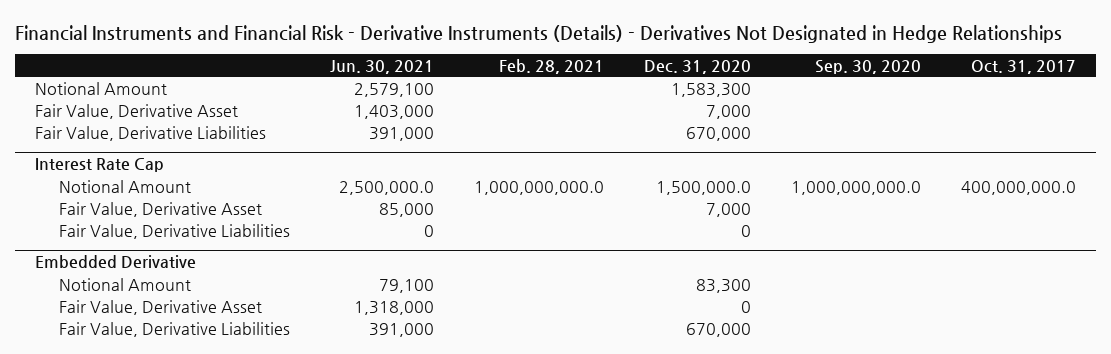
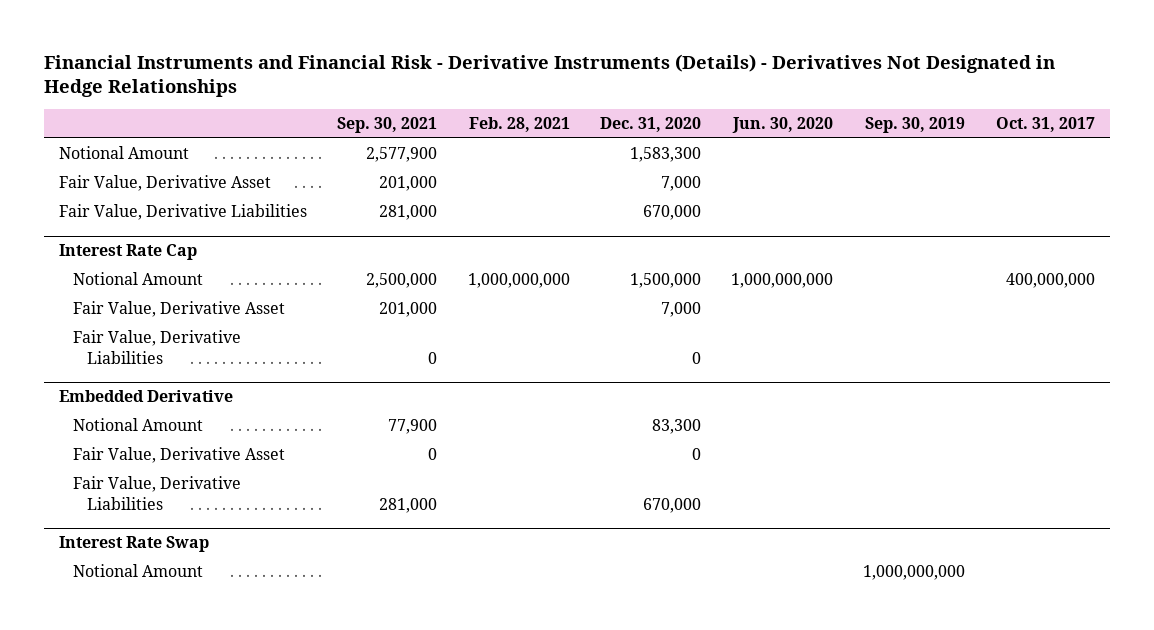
- | Jun. 30, 2021 | Feb. 28, 2021 | Dec. 31, 2020 | Sep. 30, 2020 | Oct. 31, 2017
+ | Sep. 30, 2021 | Feb. 28, 2021 | Dec. 31, 2020 | Jun. 30, 2020 | Sep. 30, 2019 | Oct. 31, 2017
@ Interest Rate Cap
- Notional Amount | 2,500,000.0 | 1,000,000,000.0 | 1,500,000.0 | 1,000,000,000.0 | 400,000,000.0
+ Notional Amount | 2,500,000 | 1,000,000,000 | 1,500,000 | 1,000,000,000 | | 400,000,000
+ Interest Rate Swap
+ Notional Amount | | | | | 1,000,000,000 |

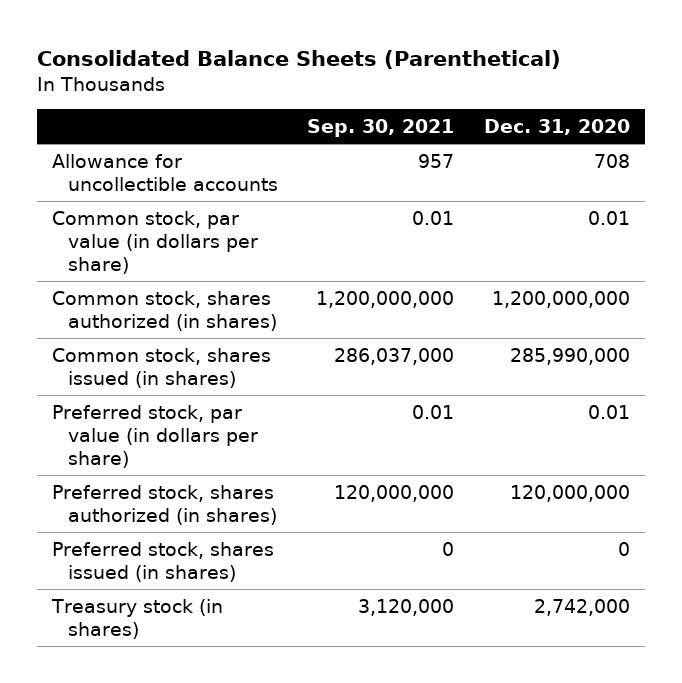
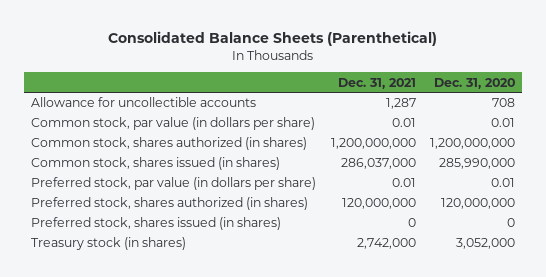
- | Sep. 30, 2021 | Dec. 31, 2020
+ | Dec. 31, 2021 | Dec. 31, 2020
- Treasury stock (in shares) | 3,120,000 | 2,742,000
+ Treasury stock (in shares) | 2,742,000 | 3,052,000

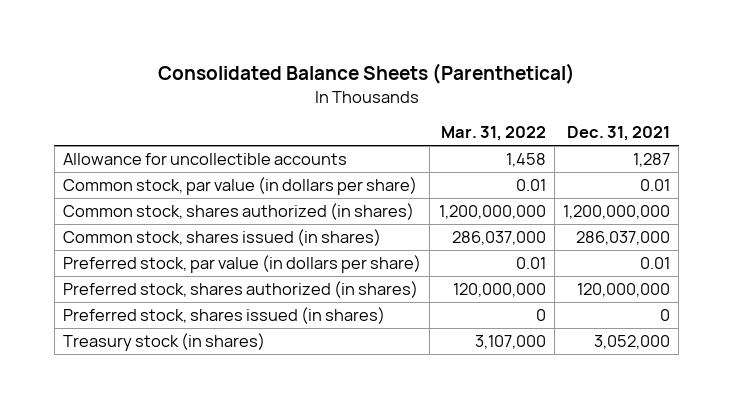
- | Dec. 31, 2021 | Dec. 31, 2020
+ | Mar. 31, 2022 | Dec. 31, 2021
- Treasury stock (in shares) | 2,742,000 | 3,052,000
+ Treasury stock (in shares) | 3,107,000 | 3,052,000

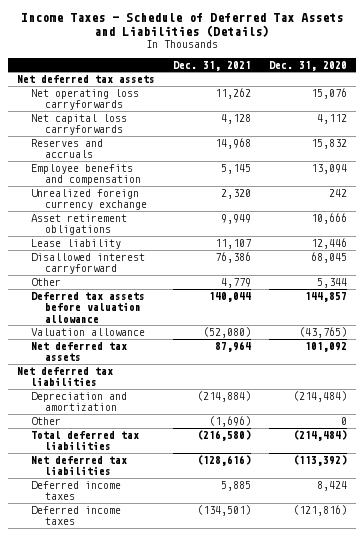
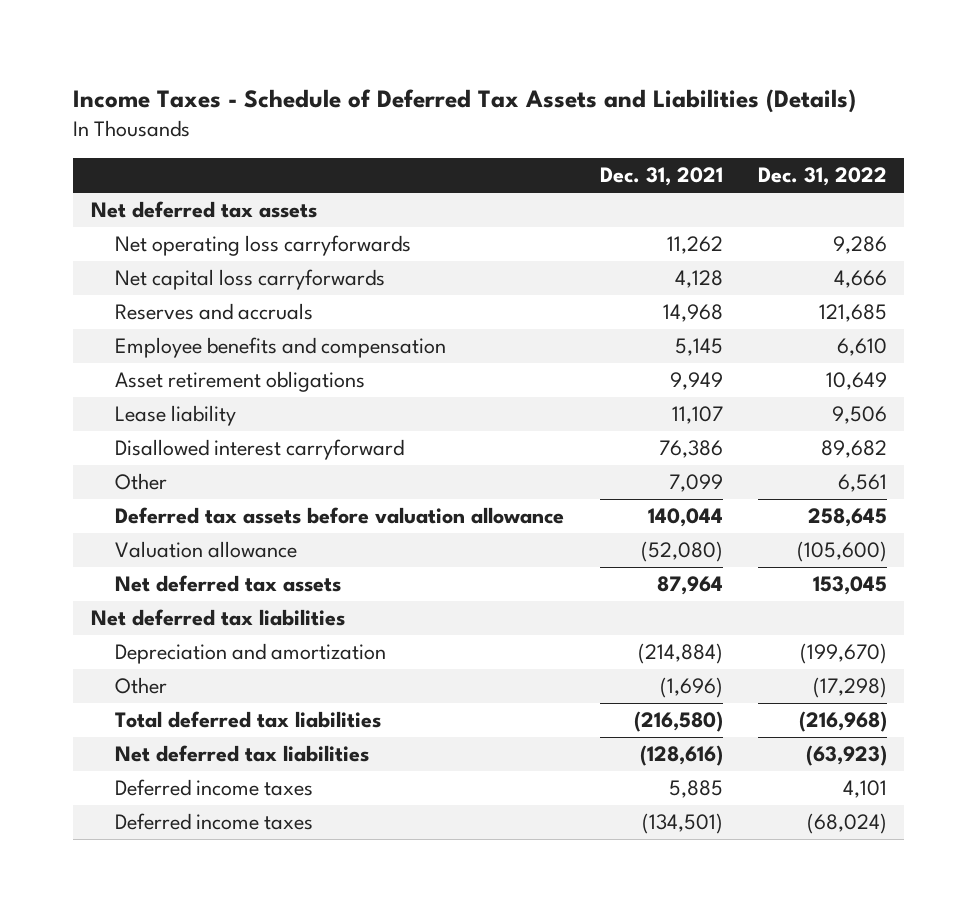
- | Dec. 31, 2021 | Dec. 31, 2020
+ | Dec. 31, 2021 | Dec. 31, 2022
- Unrealized foreign currency exchange | 2,320 | 242
- Other | 4,779 | 5,344
+ Other | 7,099 | 6,561

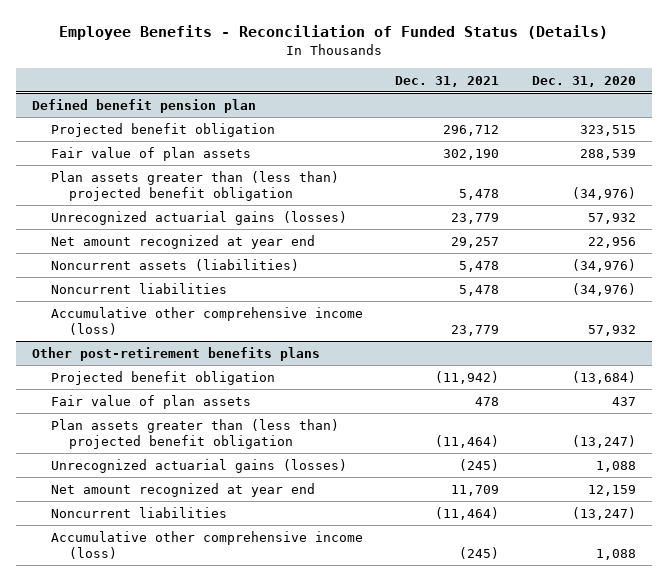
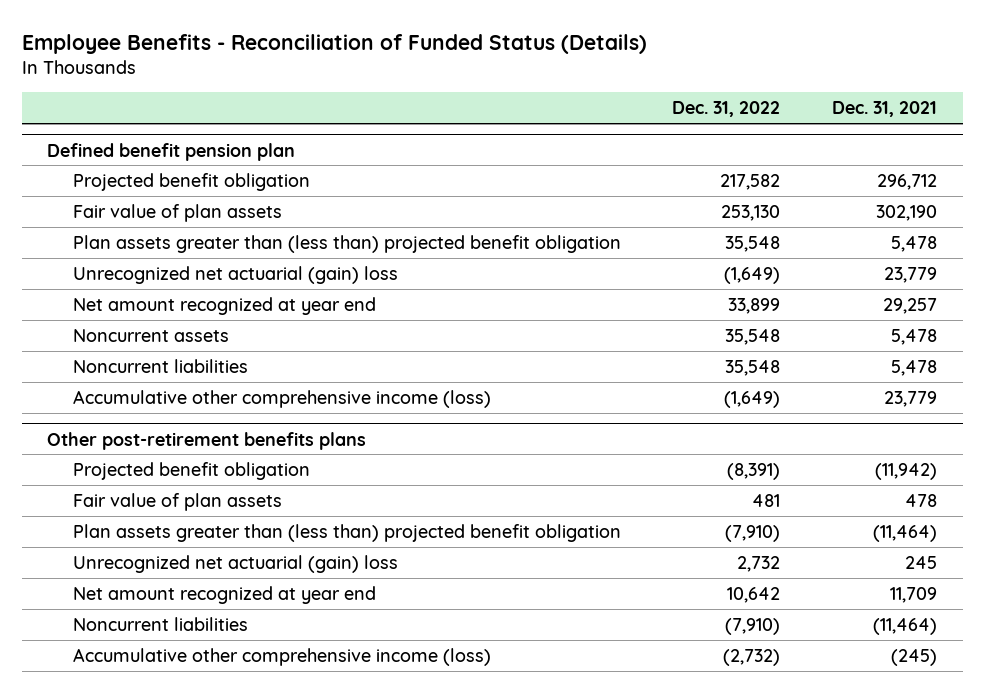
- | Dec. 31, 2021 | Dec. 31, 2020
+ | Dec. 31, 2022 | Dec. 31, 2021
@ Defined benefit pension plan
- Unrecognized actuarial gains (losses) | 23,779 | 57,932
+ Unrecognized net actuarial (gain) loss | (1,649) | 23,779
- Noncurrent assets (liabilities) | 5,478 | (34,976)
+ Noncurrent assets | 35,548 | 5,478
@ Other post-retirement benefits plans
- Unrecognized actuarial gains (losses) | (245) | 1,088
+ Unrecognized net actuarial (gain) loss | 2,732 | 245

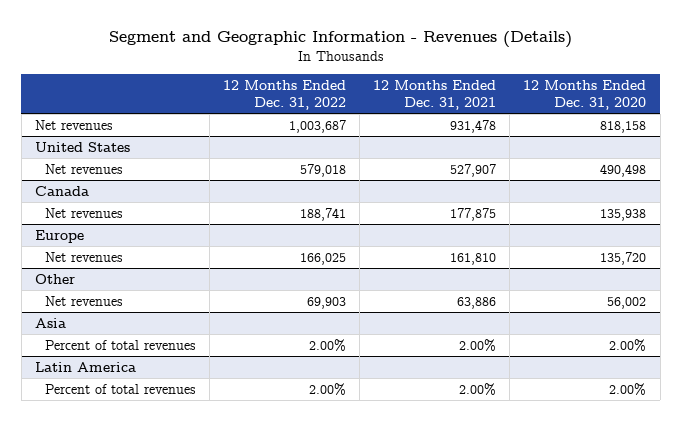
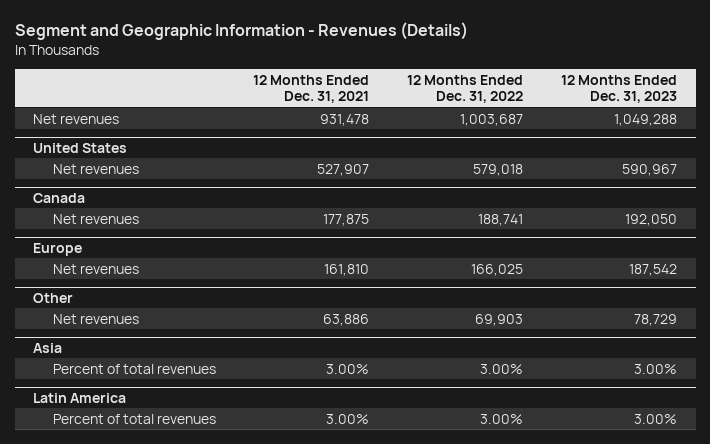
- | 12 Months Ended Dec. 31, 2022 | 12 Months Ended Dec. 31, 2021 | 12 Months Ended Dec. 31, 2020
+ | 12 Months Ended Dec. 31, 2021 | 12 Months Ended Dec. 31, 2022 | 12 Months Ended Dec. 31, 2023
@ Asia
- Percent of total revenues | 2.00% | 2.00% | 2.00%
+ Percent of total revenues | 3.00% | 3.00% | 3.00%
@ Latin America
- Percent of total revenues | 2.00% | 2.00% | 2.00%
+ Percent of total revenues | 3.00% | 3.00% | 3.00%

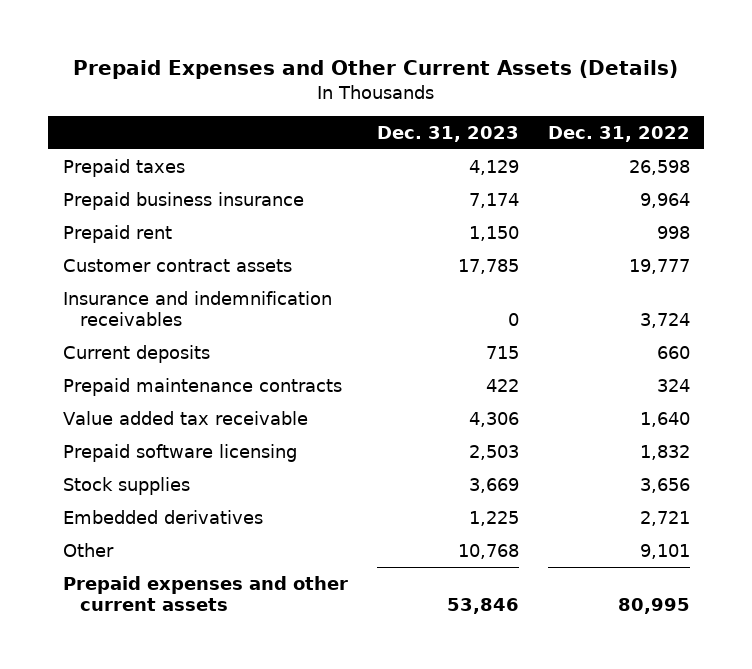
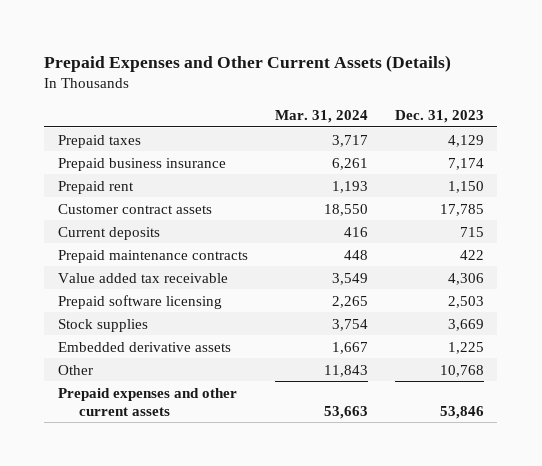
- | Dec. 31, 2023 | Dec. 31, 2022
+ | Mar. 31, 2024 | Dec. 31, 2023
- Insurance and indemnification receivables | 0 | 3,724
- Embedded derivatives | 1,225 | 2,721
+ Embedded derivative assets | 1,667 | 1,225

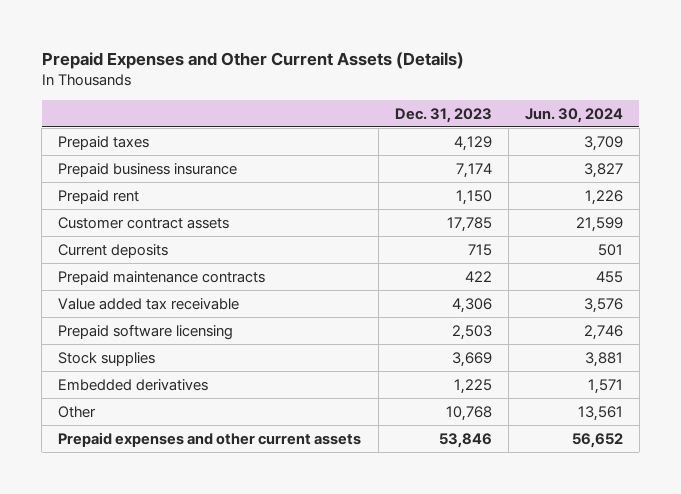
- | Mar. 31, 2024 | Dec. 31, 2023
+ | Dec. 31, 2023 | Jun. 30, 2024
- Embedded derivative assets | 1,667 | 1,225
+ Embedded derivatives | 1,225 | 1,571

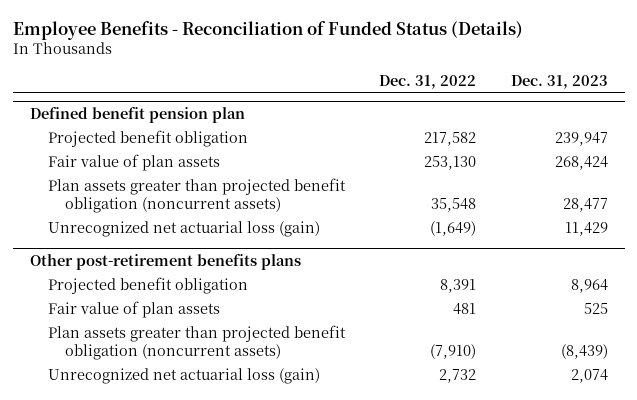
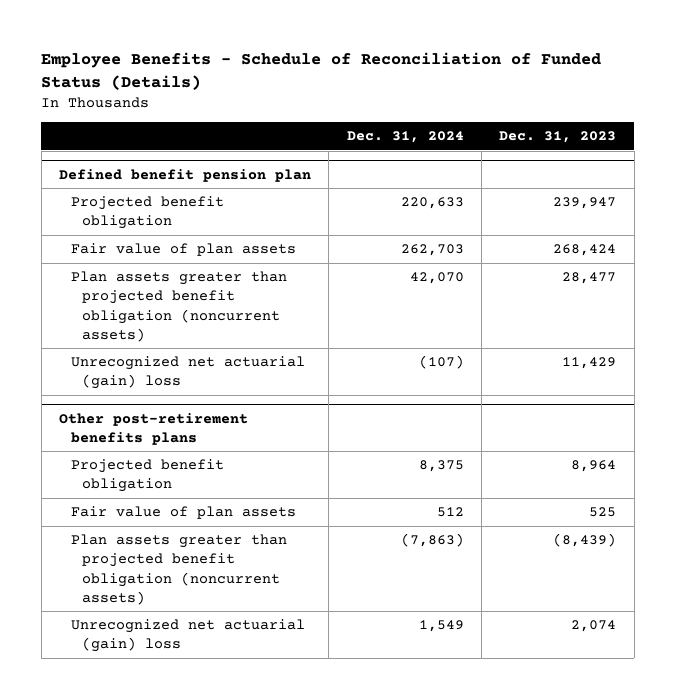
- Employee Benefits - Reconciliation of Funded Status (Details)
+ Employee Benefits - Schedule of Reconciliation of Funded Status (Details)
- | Dec. 31, 2022 | Dec. 31, 2023
+ | Dec. 31, 2024 | Dec. 31, 2023
@ Defined benefit pension plan
- Unrecognized net actuarial loss (gain) | (1,649) | 11,429
+ Unrecognized net actuarial (gain) loss | (107) | 11,429
@ Other post-retirement benefits plans
- Unrecognized net actuarial loss (gain) | 2,732 | 2,074
+ Unrecognized net actuarial (gain) loss | 1,549 | 2,074

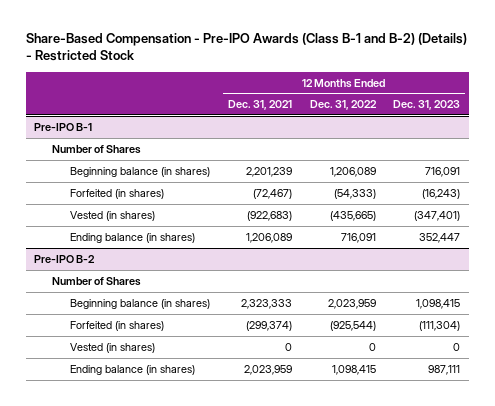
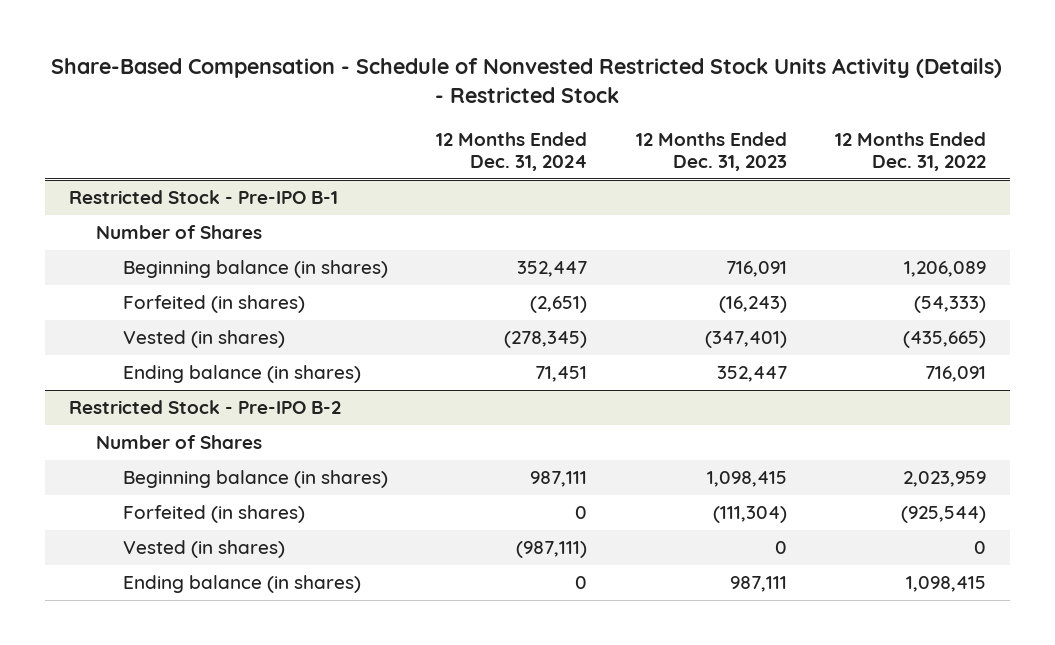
- Share-Based Compensation - Pre-IPO Awards (Class B-1 and B-2) (Details) - Restricted Stock
+ Share-Based Compensation - Schedule of Nonvested Restricted Stock Units Activity (Details) - Restricted Stock
- | 12 Months Ended Dec. 31, 2021 | 12 Months Ended Dec. 31, 2022 | 12 Months Ended Dec. 31, 2023
+ | 12 Months Ended Dec. 31, 2024 | 12 Months Ended Dec. 31, 2023 | 12 Months Ended Dec. 31, 2022
- Pre-IPO B-1
+ Restricted Stock - Pre-IPO B-1
- Pre-IPO B-2
+ Restricted Stock - Pre-IPO B-2

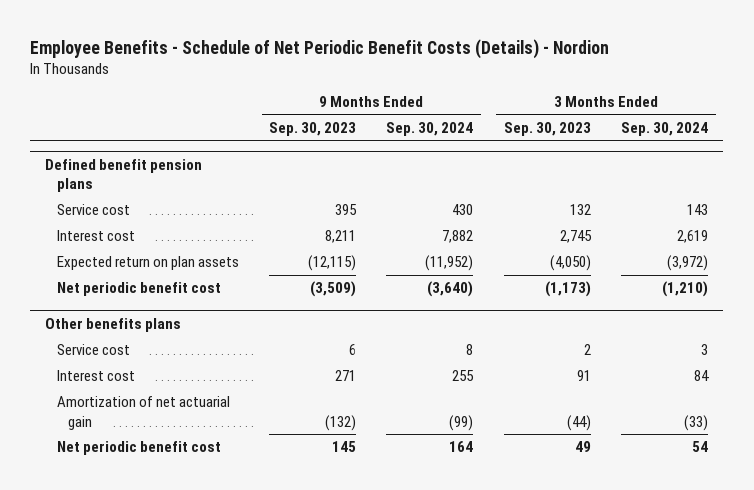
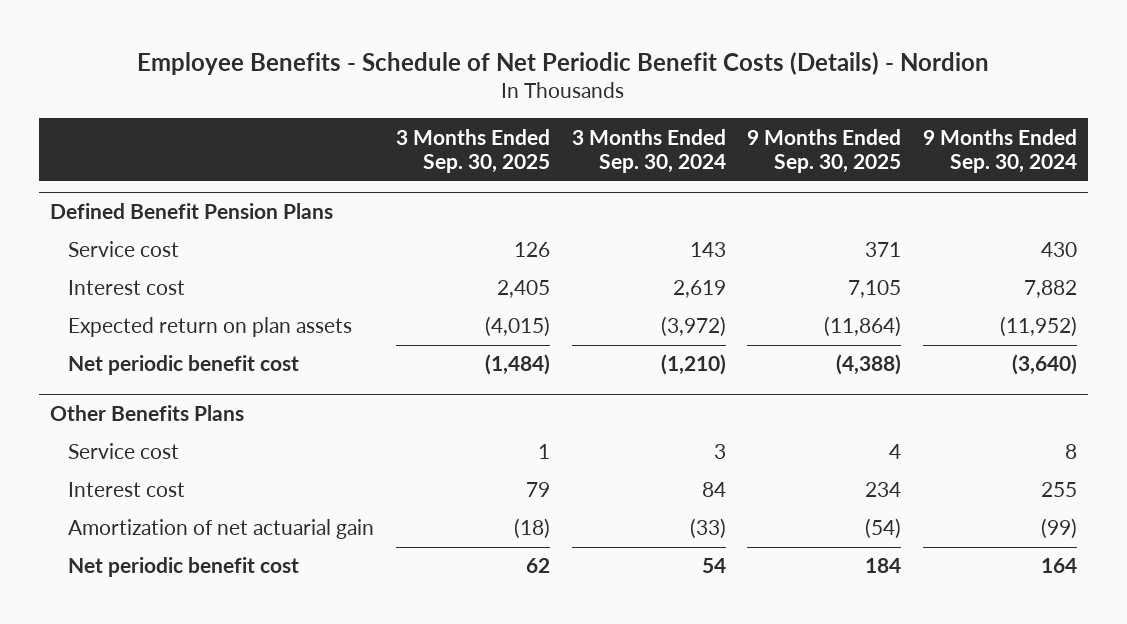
- | 9 Months Ended Sep. 30, 2023 | 9 Months Ended Sep. 30, 2024 | 3 Months Ended Sep. 30, 2023 | 3 Months Ended Sep. 30, 2024
+ | 3 Months Ended Sep. 30, 2025 | 3 Months Ended Sep. 30, 2024 | 9 Months Ended Sep. 30, 2025 | 9 Months Ended Sep. 30, 2024
- Defined benefit pension plans
+ Defined Benefit Pension Plans
- Other benefits plans
+ Other Benefits Plans

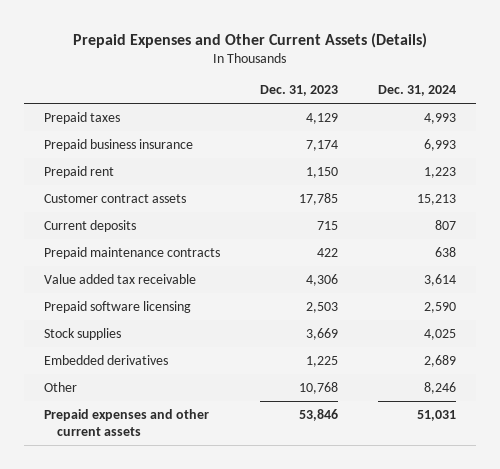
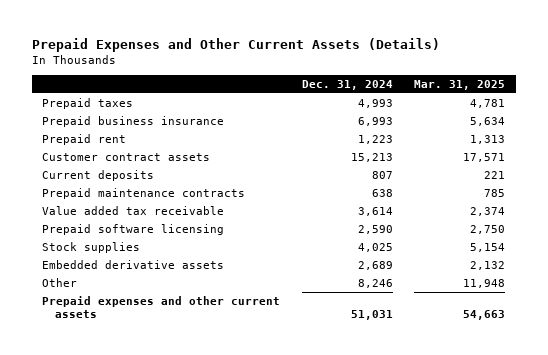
- | Dec. 31, 2023 | Dec. 31, 2024
+ | Dec. 31, 2024 | Mar. 31, 2025
- Embedded derivatives | 1,225 | 2,689
+ Embedded derivative assets | 2,689 | 2,132

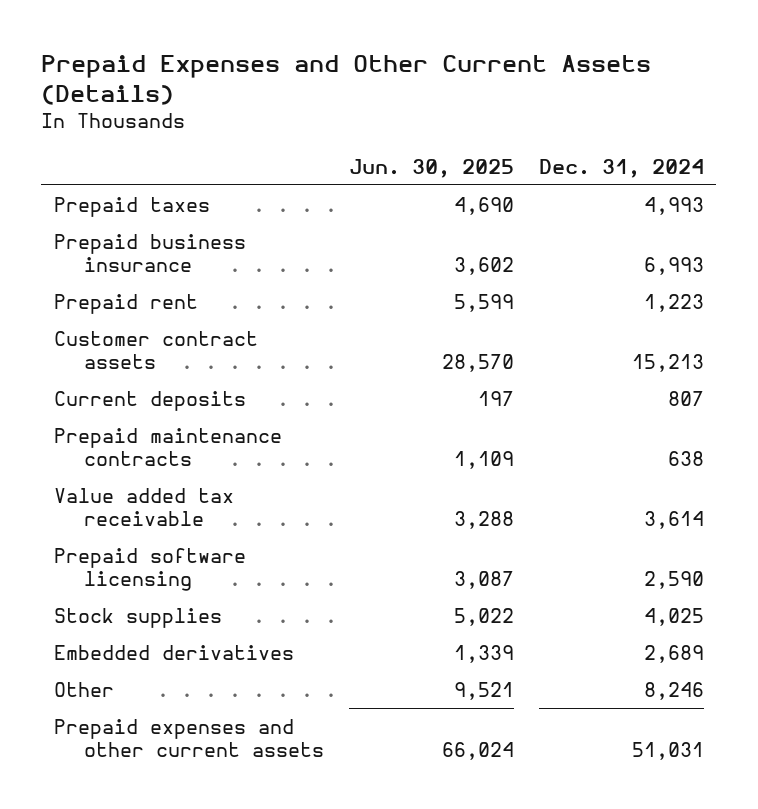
- | Dec. 31, 2024 | Mar. 31, 2025
+ | Jun. 30, 2025 | Dec. 31, 2024
- Embedded derivative assets | 2,689 | 2,132
+ Embedded derivatives | 1,339 | 2,689

